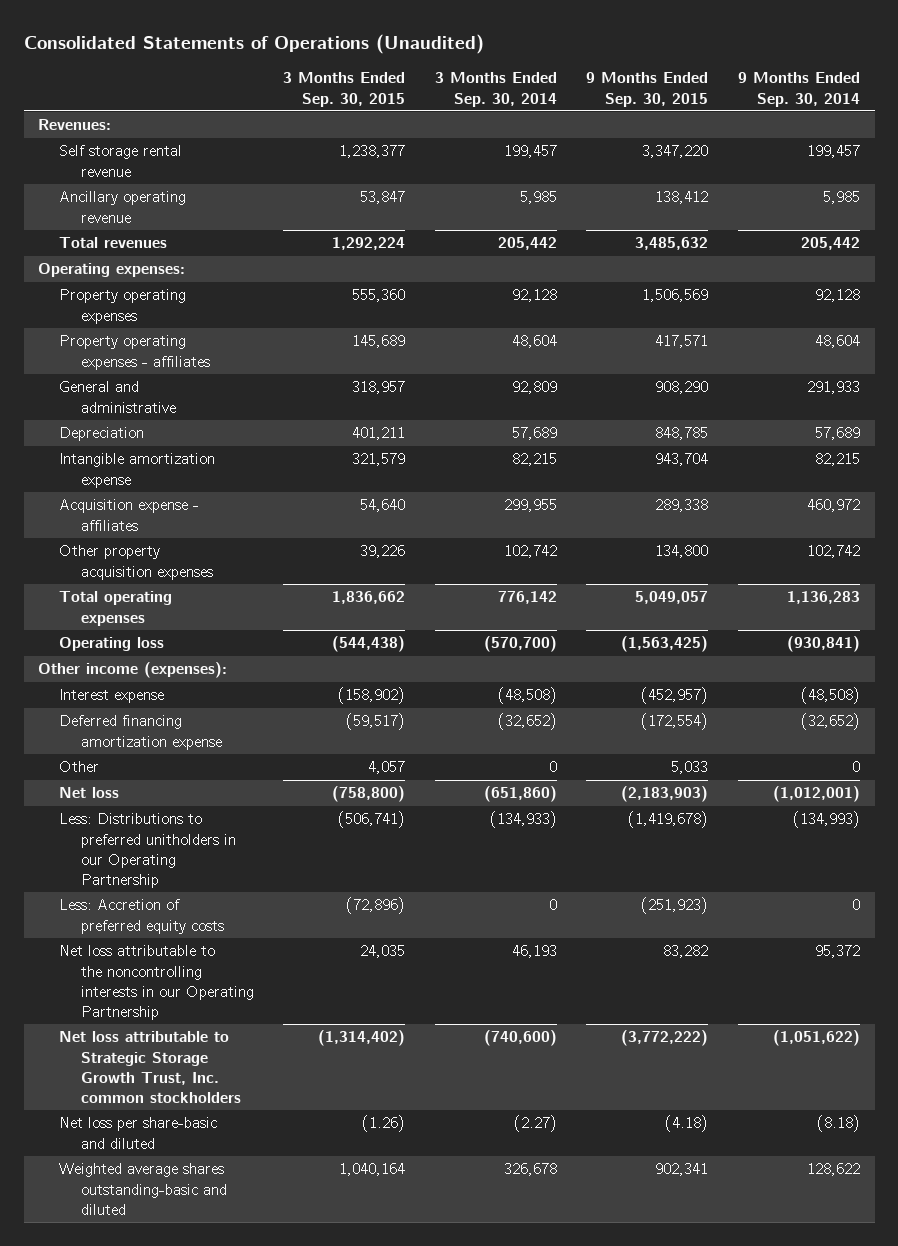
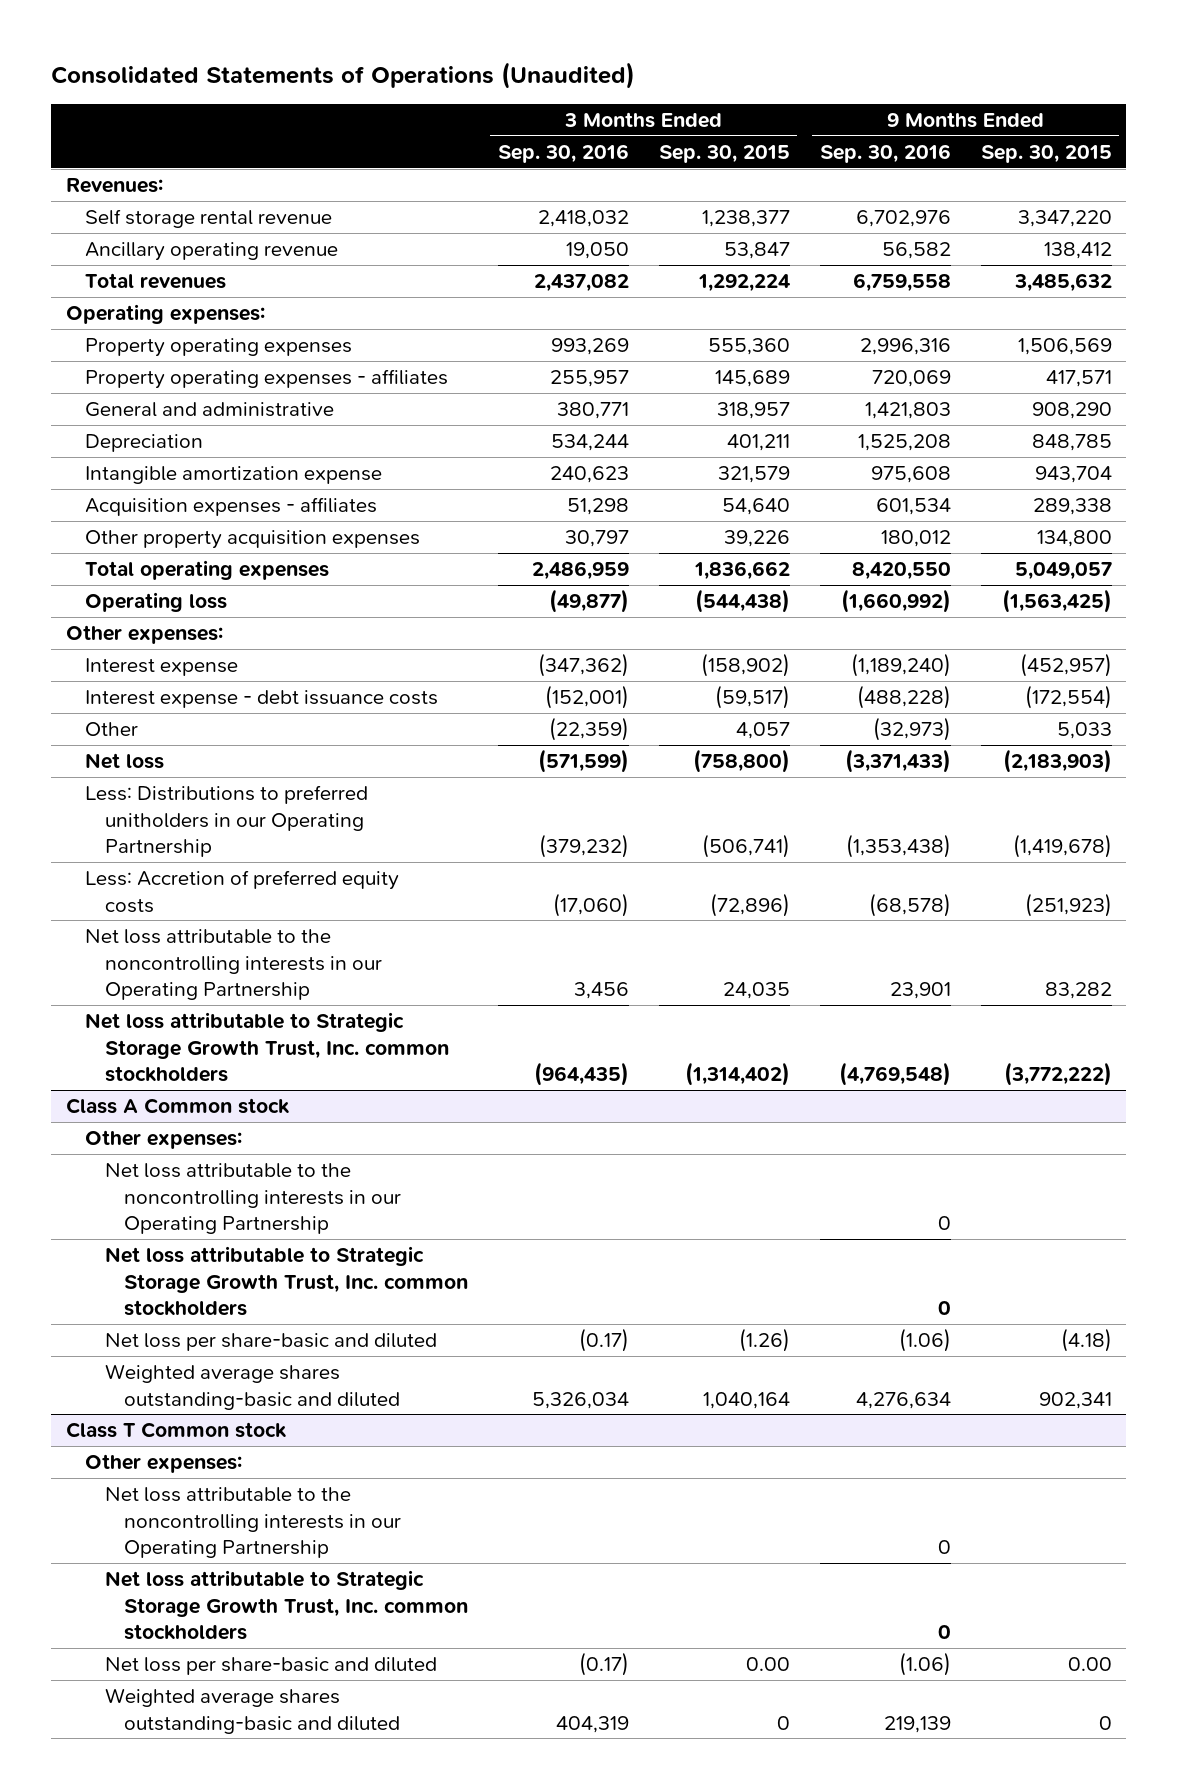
- | 3 Months Ended Sep. 30, 2015 | 3 Months Ended Sep. 30, 2014 | 9 Months Ended Sep. 30, 2015 | 9 Months Ended Sep. 30, 2014
+ | 3 Months Ended Sep. 30, 2016 | 3 Months Ended Sep. 30, 2015 | 9 Months Ended Sep. 30, 2016 | 9 Months Ended Sep. 30, 2015
- Acquisition expense - affiliates | 54,640 | 299,955 | 289,338 | 460,972
+ Acquisition expenses - affiliates | 51,298 | 54,640 | 601,534 | 289,338
- Other income (expenses):
+ Other expenses:
- Deferred financing amortization expense | (59,517) | (32,652) | (172,554) | (32,652)
+ Interest expense - debt issuance costs | (152,001) | (59,517) | (488,228) | (172,554)
+ Class A Common stock
+ Other expenses:
+ Net loss attributable to the noncontrolling interests in our Operating Partnership | | | 0 |
+ Net loss attributable to Strategic Storage Growth Trust, Inc. common stockholders | | | 0 |
+ Class T Common stock
+ Other expenses:
+ Net loss attributable to the noncontrolling interests in our Operating Partnership | | | 0 |
+ Net loss attributable to Strategic Storage Growth Trust, Inc. common stockholders | | | 0 |
+ Net loss per share-basic and diluted | (0.17) | 0.00 | (1.06) | 0.00
+ Weighted average shares outstanding-basic and diluted | 404,319 | 0 | 219,139 | 0

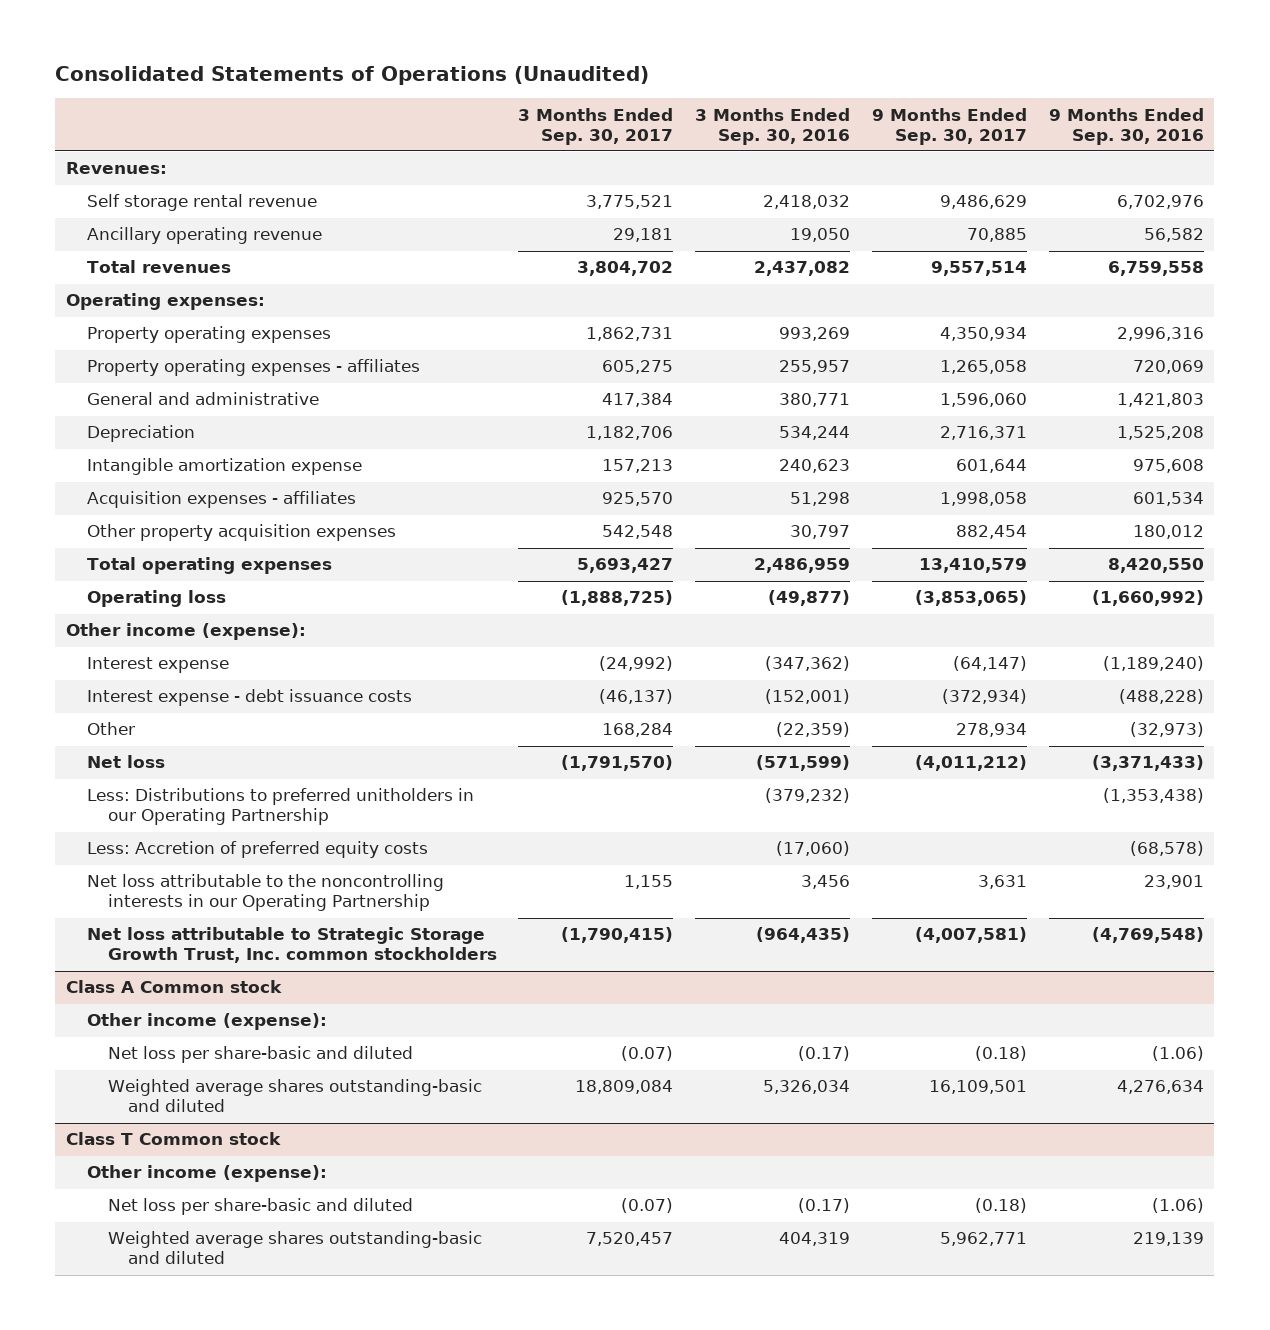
- | 3 Months Ended Sep. 30, 2016 | 3 Months Ended Sep. 30, 2015 | 9 Months Ended Sep. 30, 2016 | 9 Months Ended Sep. 30, 2015
+ | 3 Months Ended Sep. 30, 2017 | 3 Months Ended Sep. 30, 2016 | 9 Months Ended Sep. 30, 2017 | 9 Months Ended Sep. 30, 2016
- Other expenses:
+ Other income (expense):
@ Class A Common stock
- Other expenses:
- Net loss attributable to the noncontrolling interests in our Operating Partnership | | | 0 |
- Net loss attributable to Strategic Storage Growth Trust, Inc. common stockholders | | | 0 |
+ Other income (expense):
@ Class T Common stock
- Other expenses:
- Net loss attributable to the noncontrolling interests in our Operating Partnership | | | 0 |
- Net loss attributable to Strategic Storage Growth Trust, Inc. common stockholders | | | 0 |
+ Other income (expense):

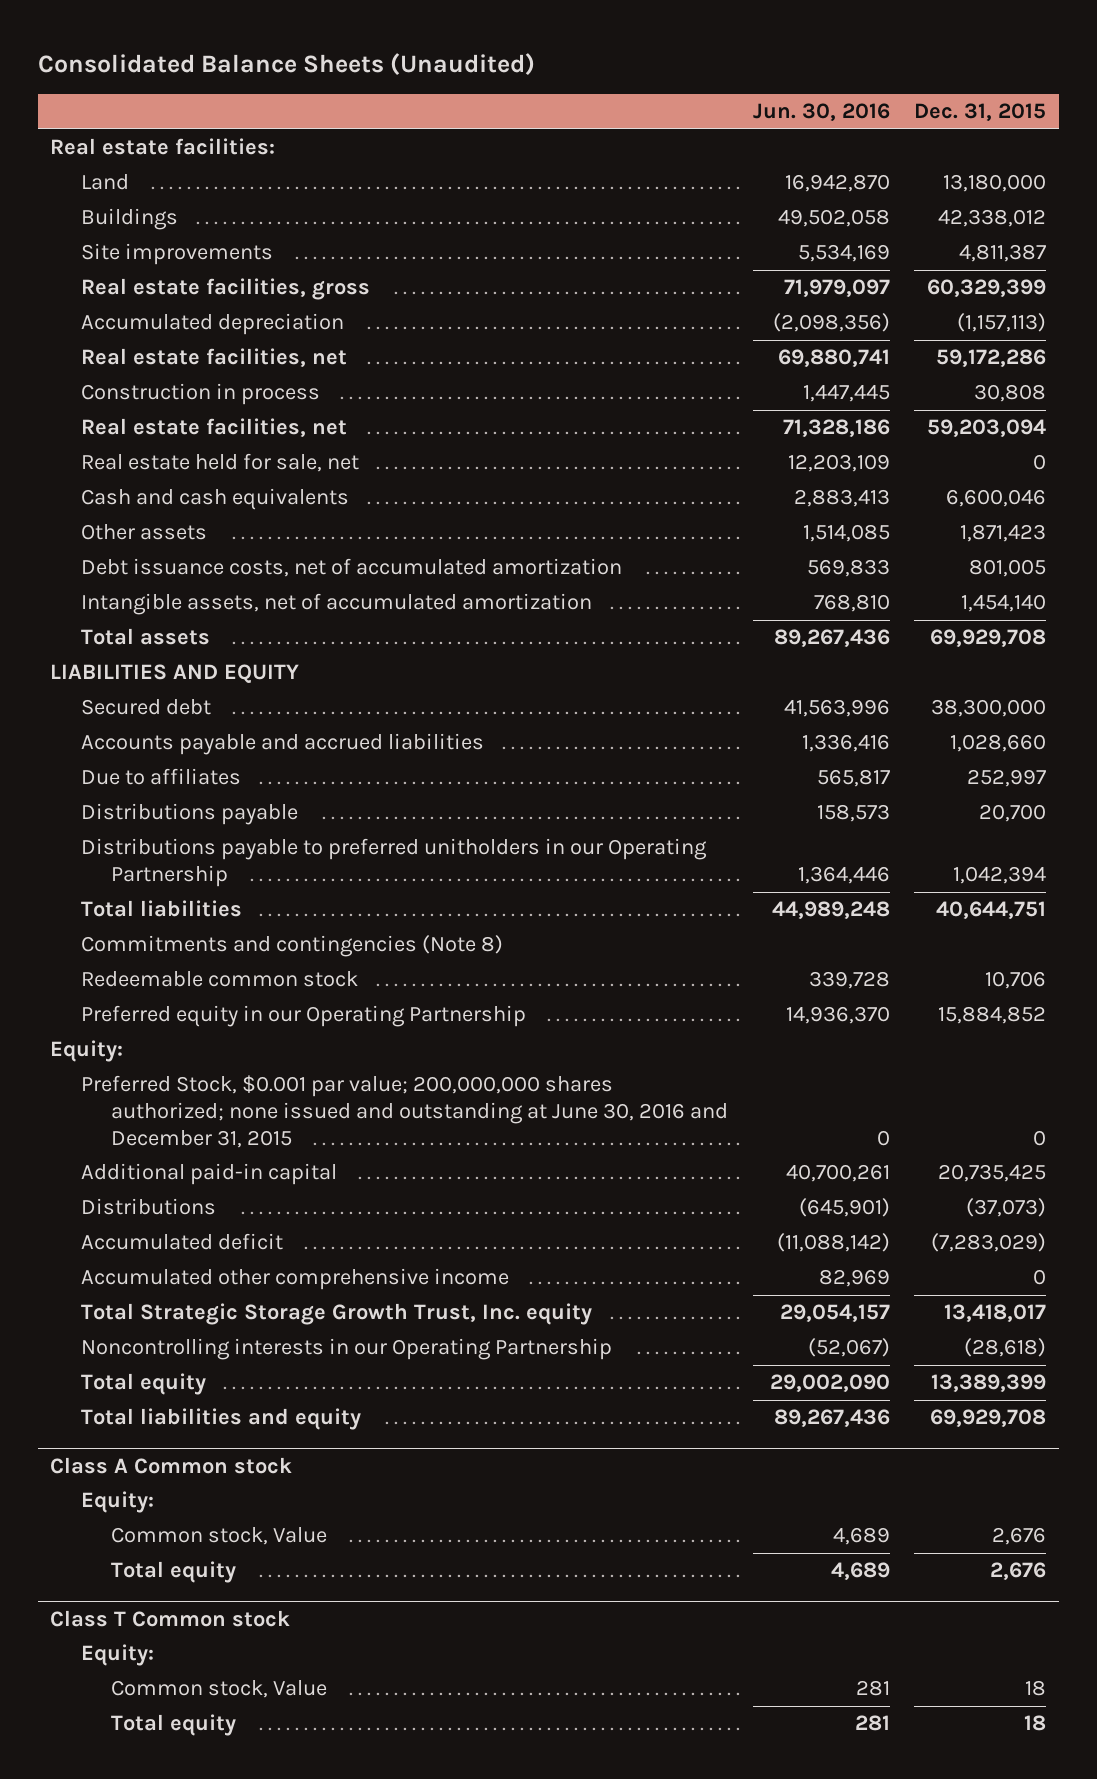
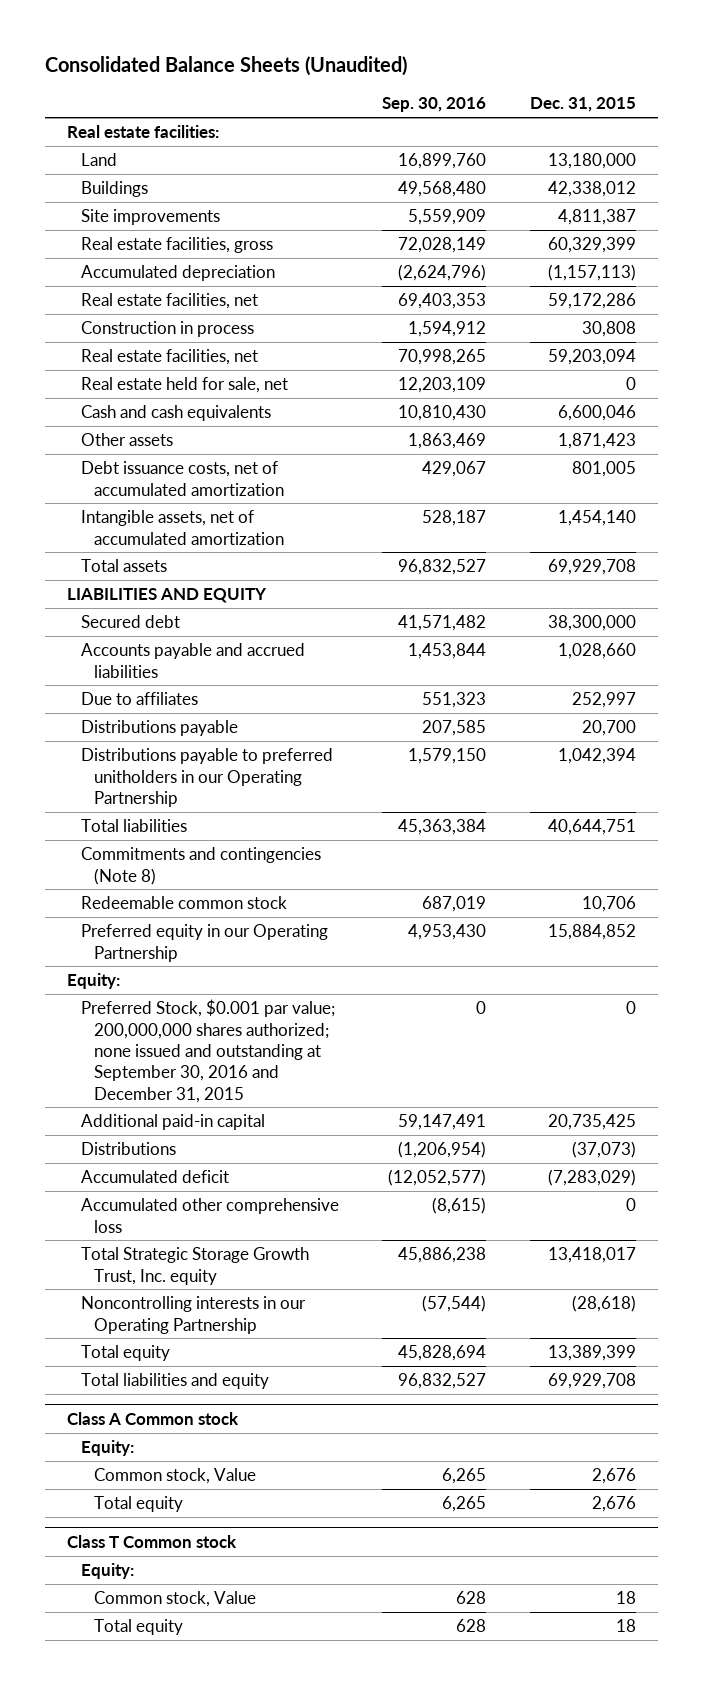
- | Jun. 30, 2016 | Dec. 31, 2015
+ | Sep. 30, 2016 | Dec. 31, 2015
- Preferred Stock, $0.001 par value; 200,000,000 shares authorized; none issued and outstanding at June 30, 2016 and December 31, 2015 | 0 | 0
+ Preferred Stock, $0.001 par value; 200,000,000 shares authorized; none issued and outstanding at September 30, 2016 and December 31, 2015 | 0 | 0
- Accumulated other comprehensive income | 82,969 | 0
+ Accumulated other comprehensive loss | (8,615) | 0

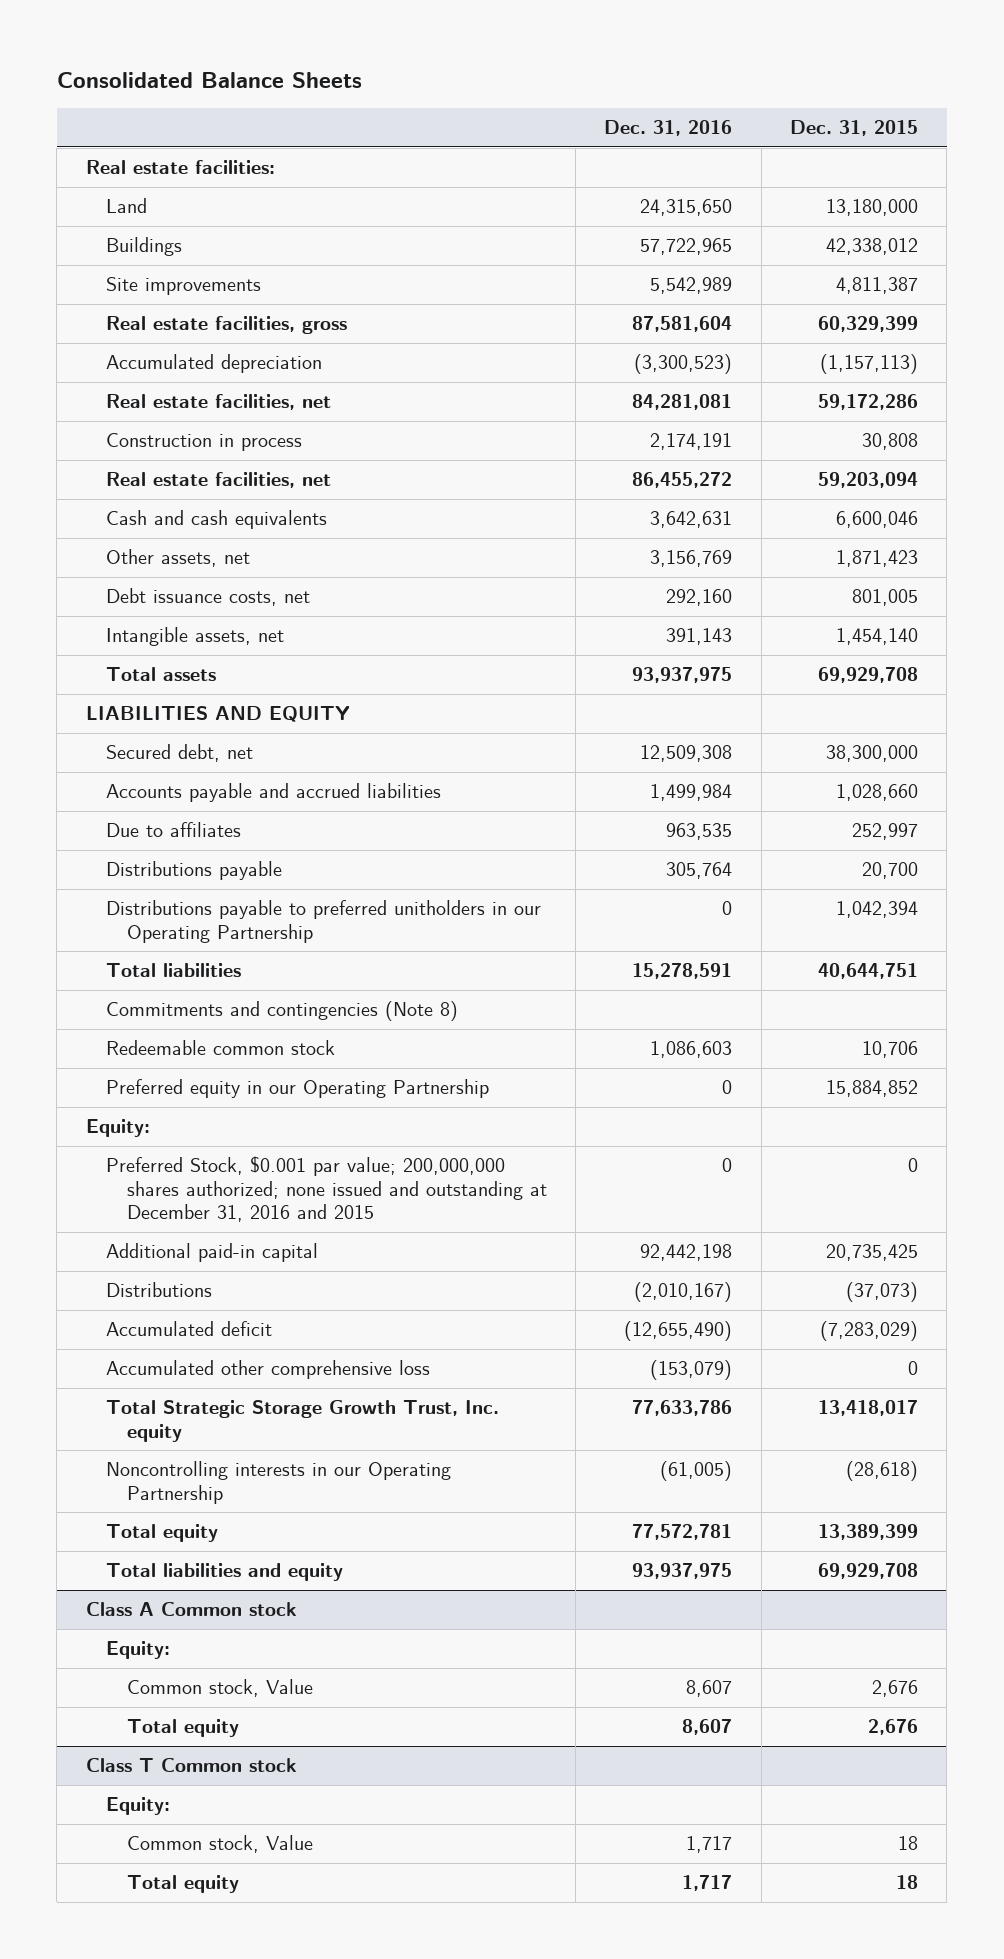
- Consolidated Balance Sheets (Unaudited)
+ Consolidated Balance Sheets
- | Sep. 30, 2016 | Dec. 31, 2015
+ | Dec. 31, 2016 | Dec. 31, 2015
- Real estate held for sale, net | 12,203,109 | 0
- Other assets | 1,863,469 | 1,871,423
- Debt issuance costs, net of accumulated amortization | 429,067 | 801,005
- Intangible assets, net of accumulated amortization | 528,187 | 1,454,140
+ Other assets, net | 3,156,769 | 1,871,423
+ Debt issuance costs, net | 292,160 | 801,005
+ Intangible assets, net | 391,143 | 1,454,140
- Secured debt | 41,571,482 | 38,300,000
+ Secured debt, net | 12,509,308 | 38,300,000
- Preferred Stock, $0.001 par value; 200,000,000 shares authorized; none issued and outstanding at September 30, 2016 and December 31, 2015 | 0 | 0
+ Preferred Stock, $0.001 par value; 200,000,000 shares authorized; none issued and outstanding at December 31, 2016 and 2015 | 0 | 0

